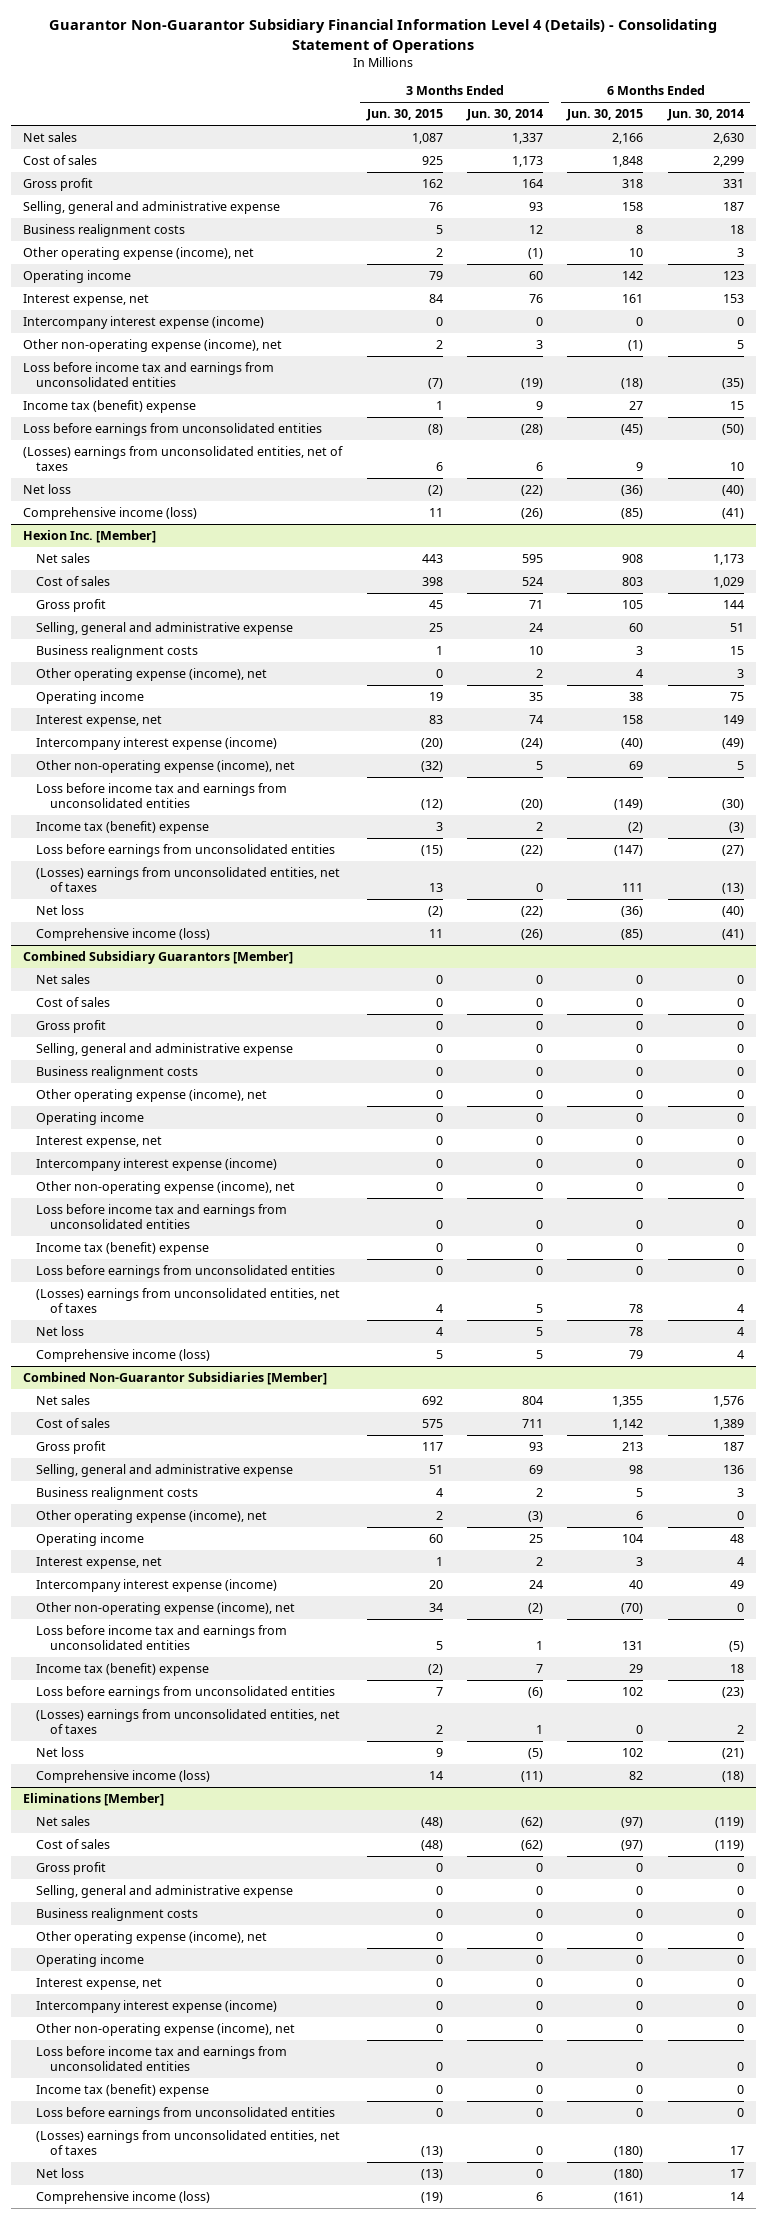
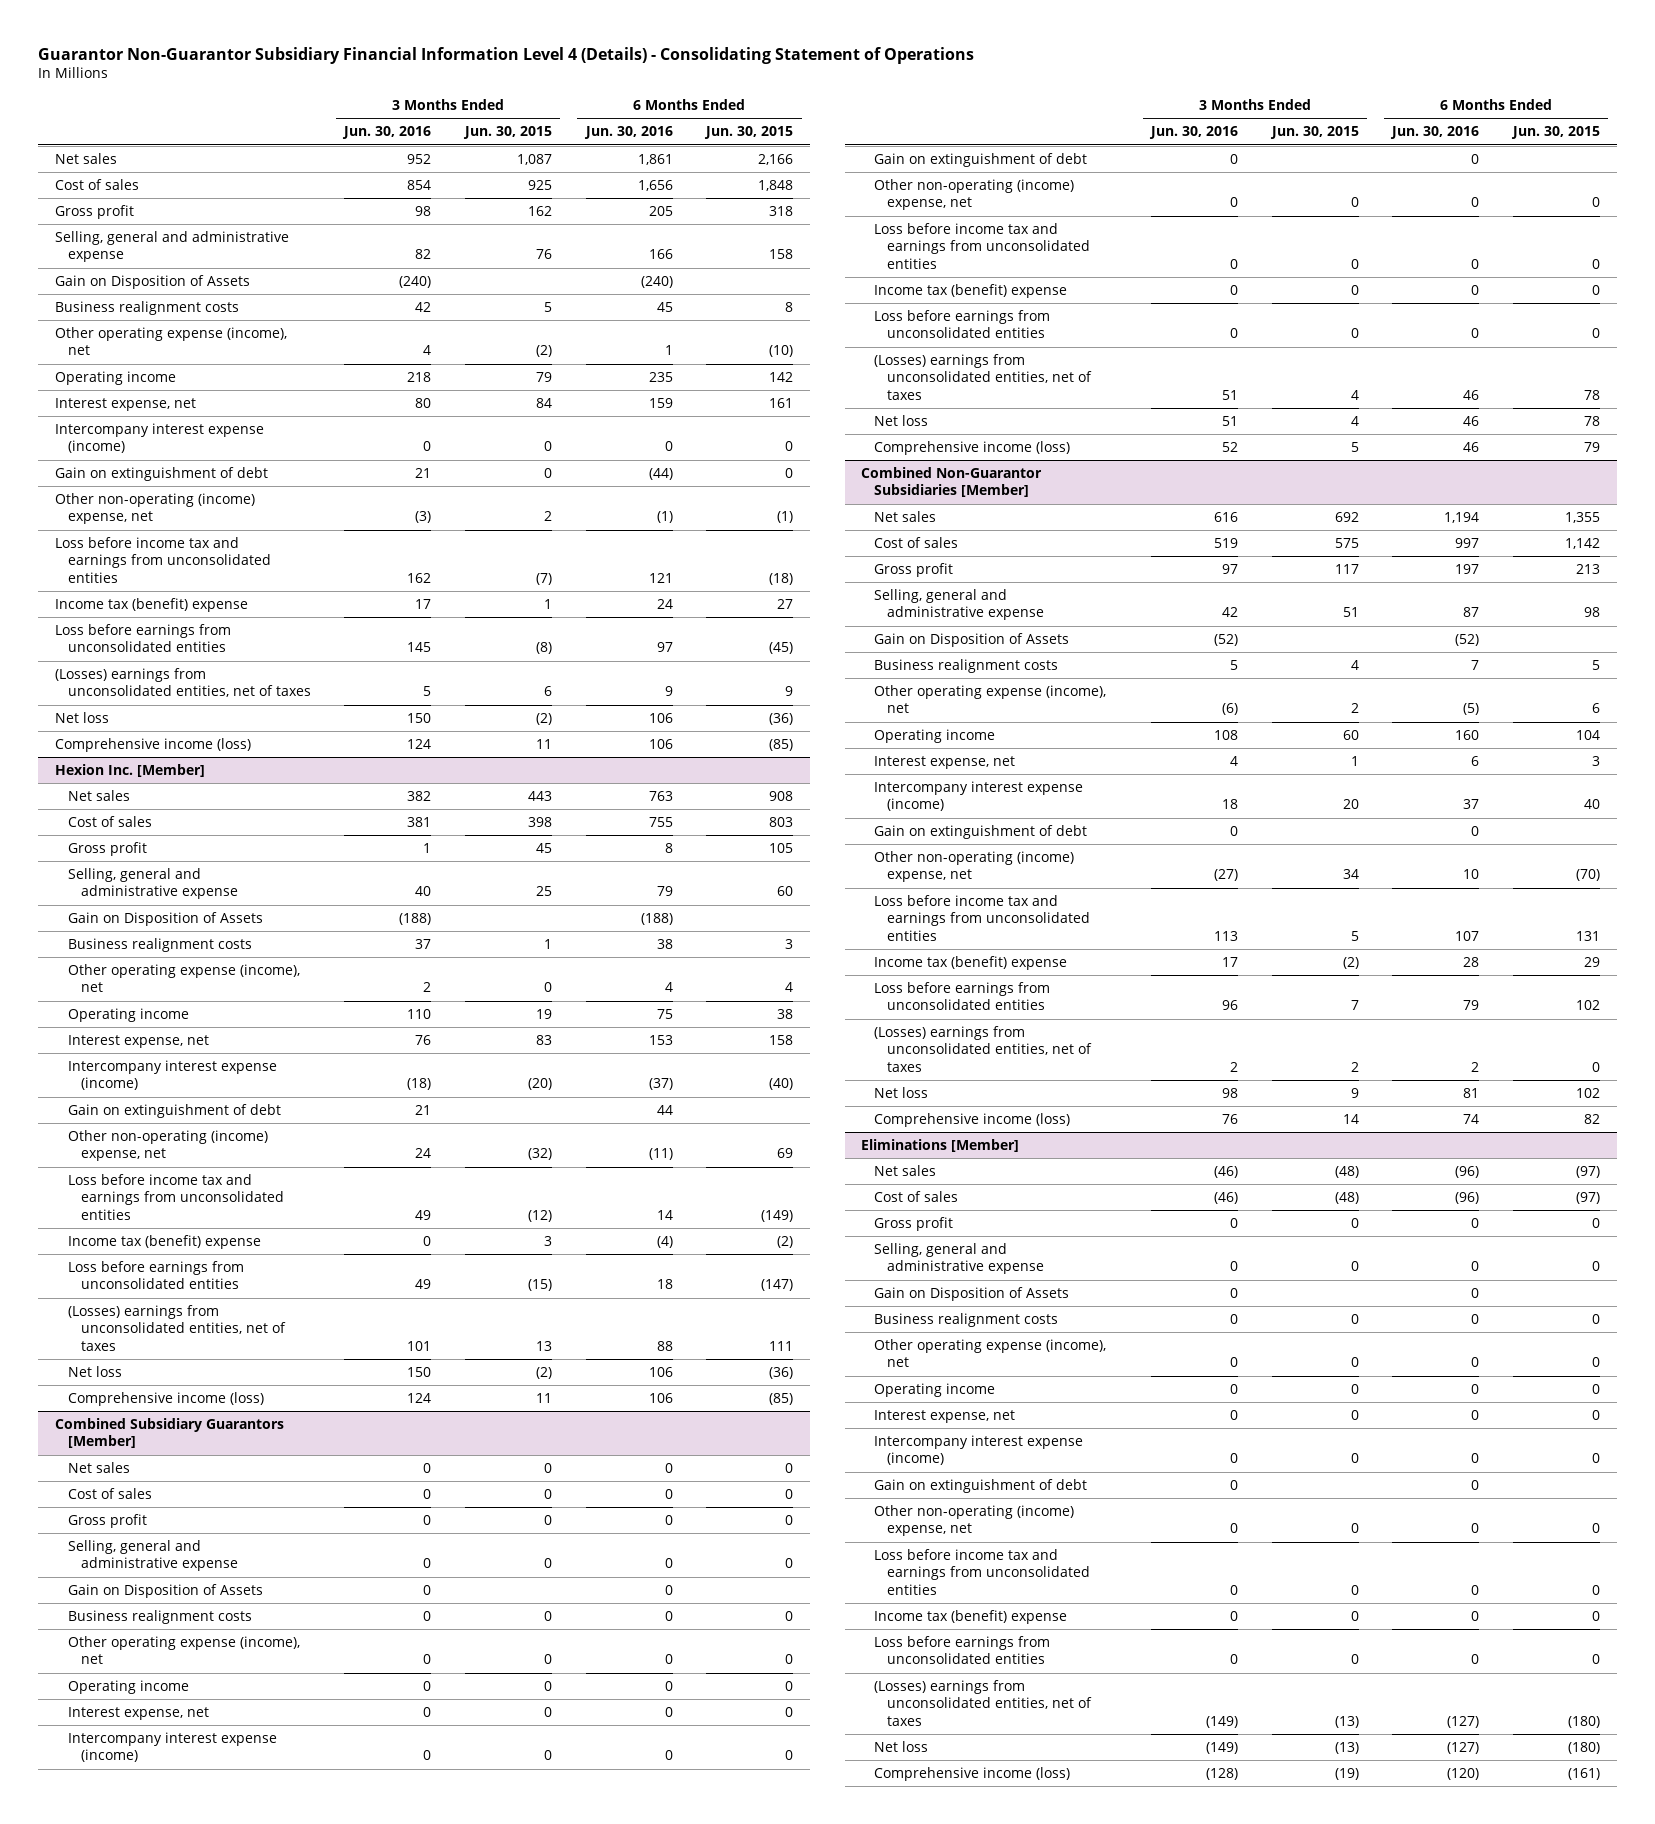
- | 3 Months Ended Jun. 30, 2015 | 3 Months Ended Jun. 30, 2014 | 6 Months Ended Jun. 30, 2015 | 6 Months Ended Jun. 30, 2014
+ | 3 Months Ended Jun. 30, 2016 | 3 Months Ended Jun. 30, 2015 | 6 Months Ended Jun. 30, 2016 | 6 Months Ended Jun. 30, 2015
+ Gain on Disposition of Assets | (240) | | (240) |
- Other operating expense (income), net | 2 | (1) | 10 | 3
+ Other operating expense (income), net | 4 | (2) | 1 | (10)
- Other non-operating expense (income), net | 2 | 3 | (1) | 5
+ Gain on extinguishment of debt | 21 | 0 | (44) | 0
+ Other non-operating (income) expense, net | (3) | 2 | (1) | (1)
@ Hexion Inc. [Member]
+ Gain on Disposition of Assets | (188) | | (188) |
- Other non-operating expense (income), net | (32) | 5 | 69 | 5
+ Gain on extinguishment of debt | 21 | | 44 |
+ Other non-operating (income) expense, net | 24 | (32) | (11) | 69
@ Combined Subsidiary Guarantors [Member]
+ Gain on Disposition of Assets | 0 | | 0 |
- Other non-operating expense (income), net | 0 | 0 | 0 | 0
+ Gain on extinguishment of debt | 0 | | 0 |
+ Other non-operating (income) expense, net | 0 | 0 | 0 | 0
@ Combined Non-Guarantor Subsidiaries [Member]
+ Gain on Disposition of Assets | (52) | | (52) |
- Other non-operating expense (income), net | 34 | (2) | (70) | 0
+ Gain on extinguishment of debt | 0 | | 0 |
+ Other non-operating (income) expense, net | (27) | 34 | 10 | (70)
@ Eliminations [Member]
+ Gain on Disposition of Assets | 0 | | 0 |
- Other non-operating expense (income), net | 0 | 0 | 0 | 0
+ Gain on extinguishment of debt | 0 | | 0 |
+ Other non-operating (income) expense, net | 0 | 0 | 0 | 0

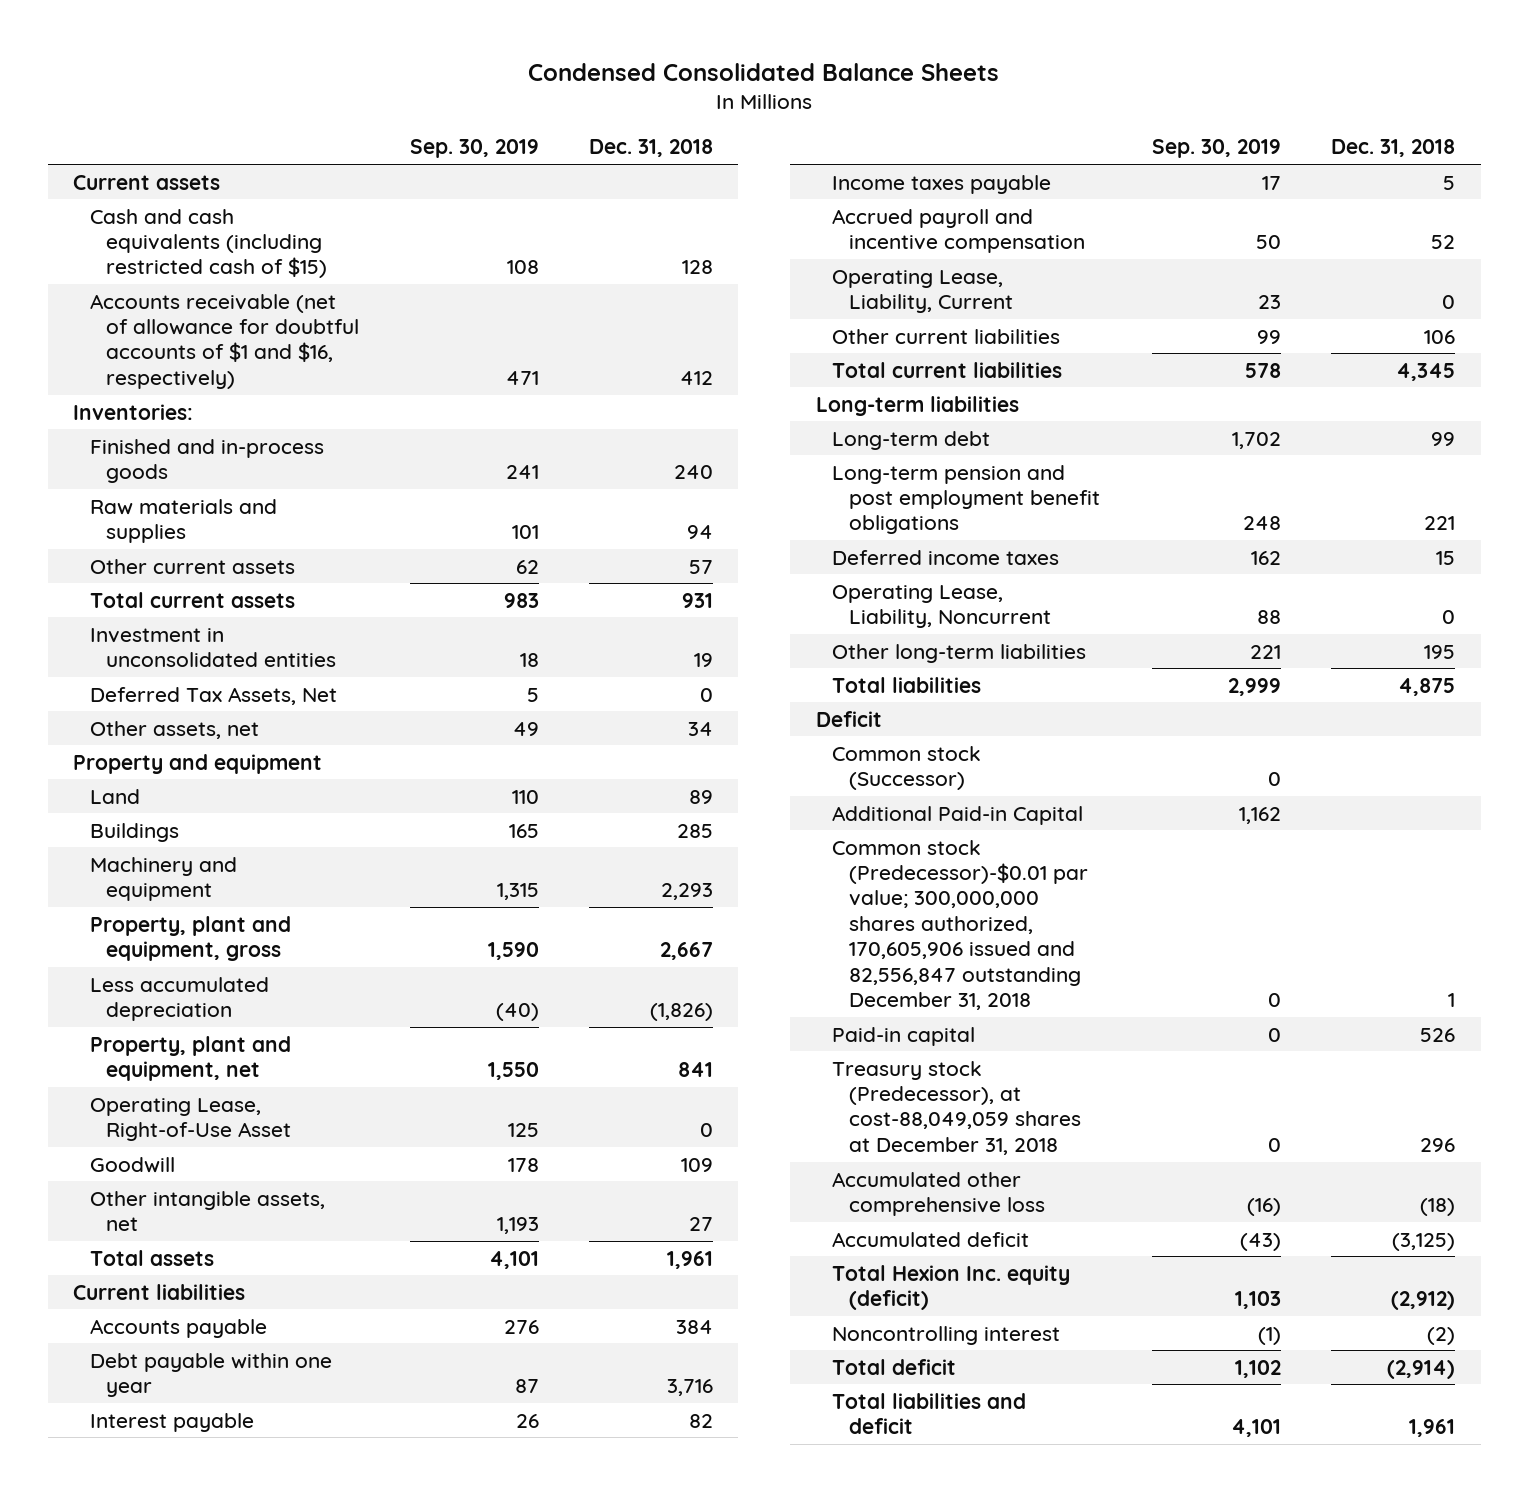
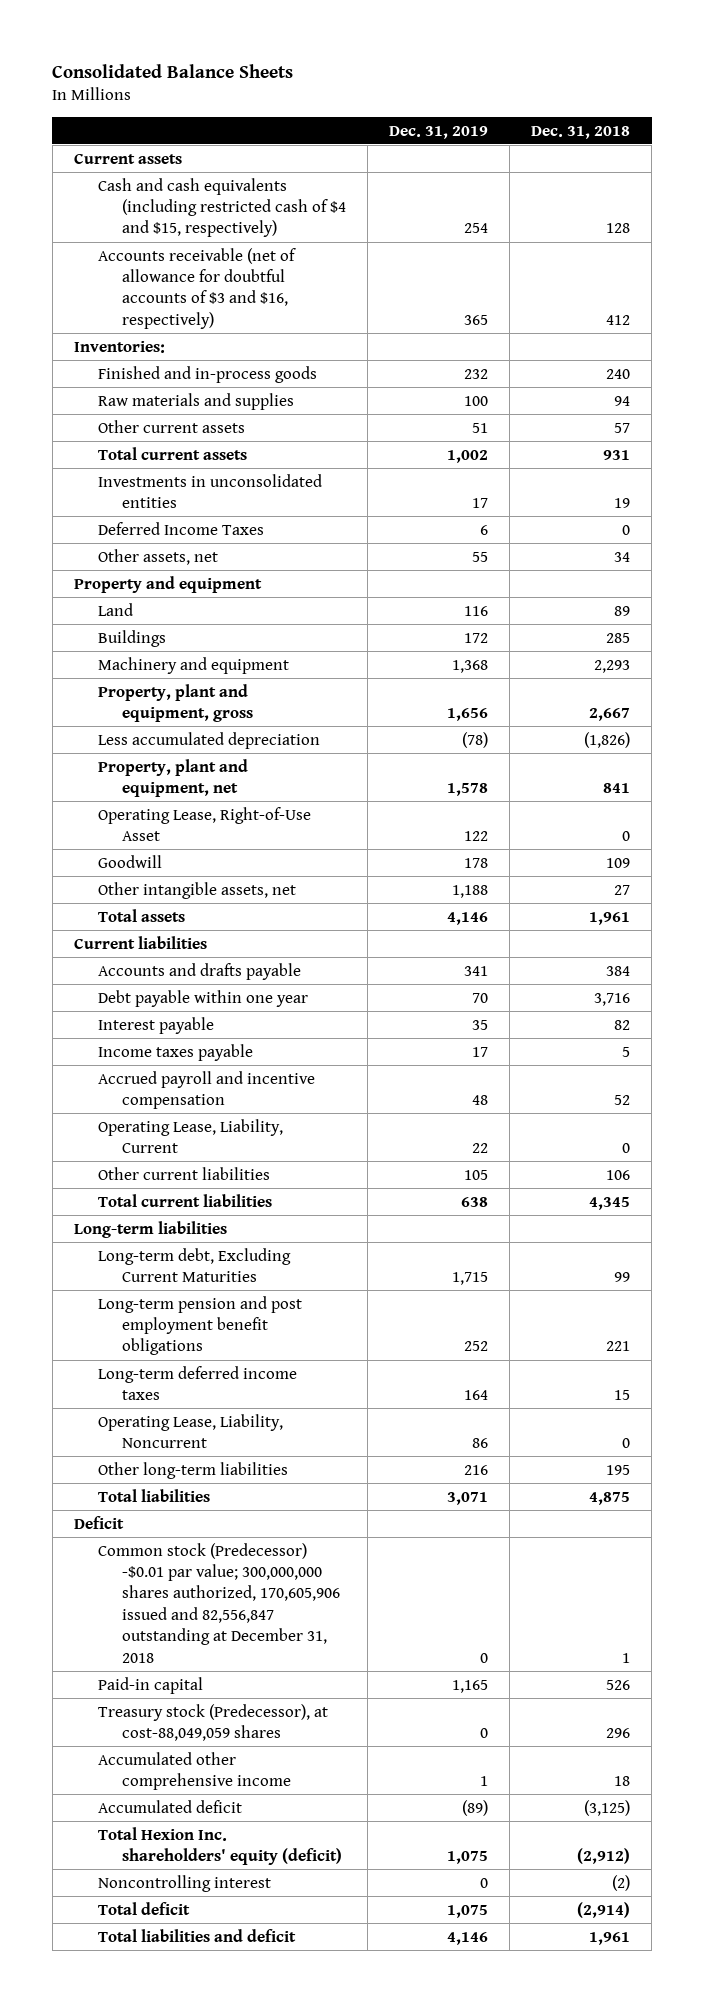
- Condensed Consolidated Balance Sheets
+ Consolidated Balance Sheets
- | Sep. 30, 2019 | Dec. 31, 2018
+ | Dec. 31, 2019 | Dec. 31, 2018
- Cash and cash equivalents (including restricted cash of $15) | 108 | 128
- Accounts receivable (net of allowance for doubtful accounts of $1 and $16, respectively) | 471 | 412
+ Cash and cash equivalents (including restricted cash of $4 and $15, respectively) | 254 | 128
+ Accounts receivable (net of allowance for doubtful accounts of $3 and $16, respectively) | 365 | 412
- Investment in unconsolidated entities | 18 | 19
- Deferred Tax Assets, Net | 5 | 0
+ Investments in unconsolidated entities | 17 | 19
+ Deferred Income Taxes | 6 | 0
- Accounts payable | 276 | 384
+ Accounts and drafts payable | 341 | 384
- Long-term debt | 1,702 | 99
+ Long-term debt, Excluding Current Maturities | 1,715 | 99
- Deferred income taxes | 162 | 15
+ Long-term deferred income taxes | 164 | 15
- Common stock (Successor) | 0 |
- Additional Paid-in Capital | 1,162 |
- Common stock (Predecessor)-$0.01 par value; 300,000,000 shares authorized, 170,605,906 issued and 82,556,847 outstanding December 31, 2018 | 0 | 1
+ Common stock (Predecessor) -$0.01 par value; 300,000,000 shares authorized, 170,605,906 issued and 82,556,847 outstanding at December 31, 2018 | 0 | 1
- Treasury stock (Predecessor), at cost-88,049,059 shares at December 31, 2018 | 0 | 296
- Accumulated other comprehensive loss | (16) | (18)
+ Treasury stock (Predecessor), at cost-88,049,059 shares | 0 | 296
+ Accumulated other comprehensive income | 1 | 18
- Total Hexion Inc. equity (deficit) | 1,103 | (2,912)
+ Total Hexion Inc. shareholders' equity (deficit) | 1,075 | (2,912)

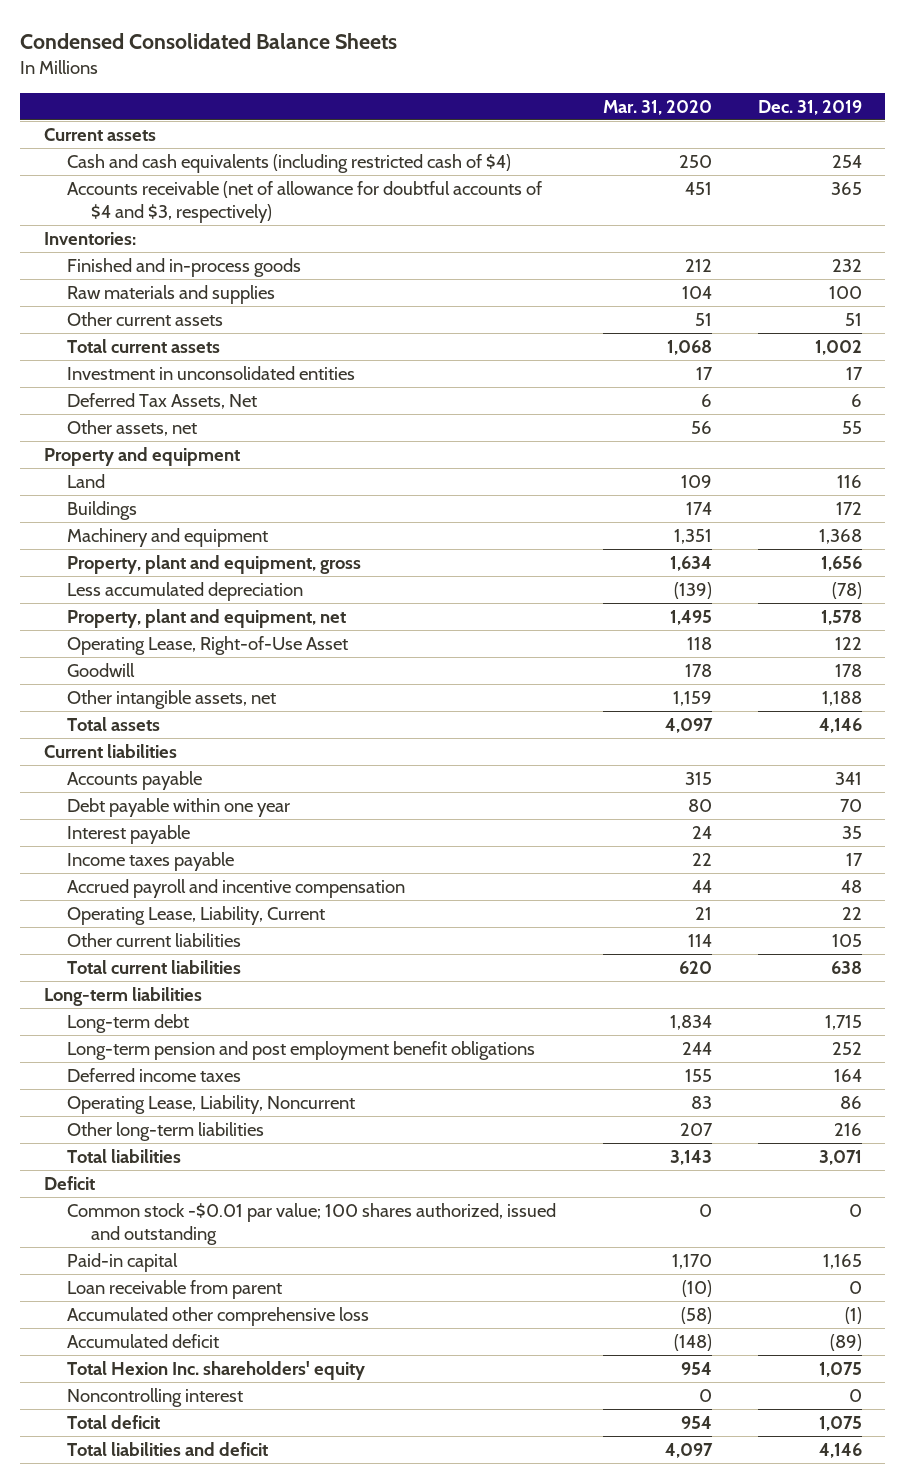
- Consolidated Balance Sheets
+ Condensed Consolidated Balance Sheets
- | Dec. 31, 2019 | Dec. 31, 2018
+ | Mar. 31, 2020 | Dec. 31, 2019
- Cash and cash equivalents (including restricted cash of $4 and $15, respectively) | 254 | 128
- Accounts receivable (net of allowance for doubtful accounts of $3 and $16, respectively) | 365 | 412
+ Cash and cash equivalents (including restricted cash of $4) | 250 | 254
+ Accounts receivable (net of allowance for doubtful accounts of $4 and $3, respectively) | 451 | 365
- Investments in unconsolidated entities | 17 | 19
- Deferred Income Taxes | 6 | 0
+ Investment in unconsolidated entities | 17 | 17
+ Deferred Tax Assets, Net | 6 | 6
- Accounts and drafts payable | 341 | 384
+ Accounts payable | 315 | 341
- Long-term debt, Excluding Current Maturities | 1,715 | 99
+ Long-term debt | 1,834 | 1,715
- Long-term deferred income taxes | 164 | 15
+ Deferred income taxes | 155 | 164
- Common stock (Predecessor) -$0.01 par value; 300,000,000 shares authorized, 170,605,906 issued and 82,556,847 outstanding at December 31, 2018 | 0 | 1
+ Common stock -$0.01 par value; 100 shares authorized, issued and outstanding | 0 | 0
- Treasury stock (Predecessor), at cost-88,049,059 shares | 0 | 296
- Accumulated other comprehensive income | 1 | 18
+ Loan receivable from parent | (10) | 0
+ Accumulated other comprehensive loss | (58) | (1)
- Total Hexion Inc. shareholders' equity (deficit) | 1,075 | (2,912)
+ Total Hexion Inc. shareholders' equity | 954 | 1,075

